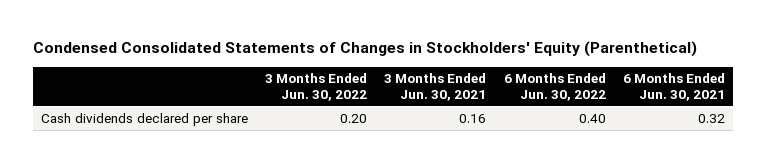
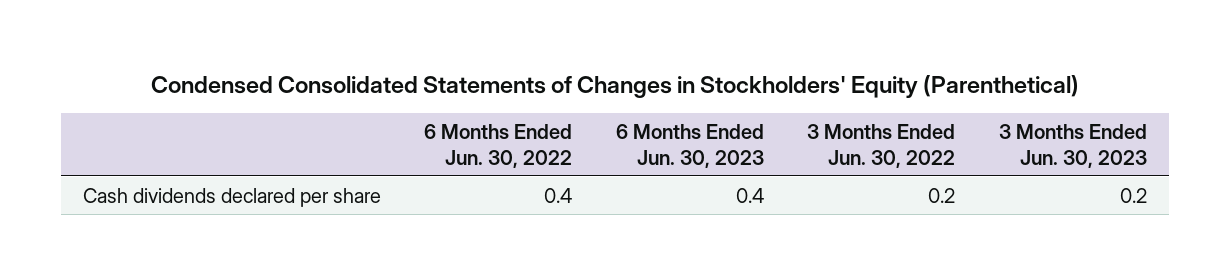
- | 3 Months Ended Jun. 30, 2022 | 3 Months Ended Jun. 30, 2021 | 6 Months Ended Jun. 30, 2022 | 6 Months Ended Jun. 30, 2021
+ | 6 Months Ended Jun. 30, 2022 | 6 Months Ended Jun. 30, 2023 | 3 Months Ended Jun. 30, 2022 | 3 Months Ended Jun. 30, 2023
- Cash dividends declared per share | 0.20 | 0.16 | 0.40 | 0.32
+ Cash dividends declared per share | 0.4 | 0.4 | 0.2 | 0.2

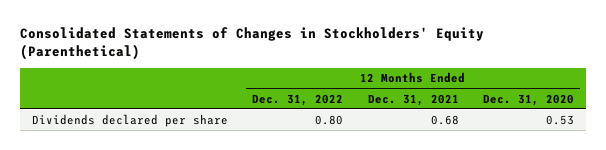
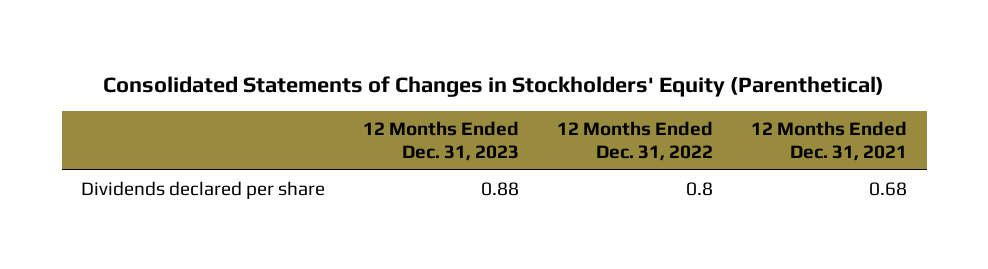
- | 12 Months Ended Dec. 31, 2022 | 12 Months Ended Dec. 31, 2021 | 12 Months Ended Dec. 31, 2020
+ | 12 Months Ended Dec. 31, 2023 | 12 Months Ended Dec. 31, 2022 | 12 Months Ended Dec. 31, 2021
- Dividends declared per share | 0.80 | 0.68 | 0.53
+ Dividends declared per share | 0.88 | 0.8 | 0.68

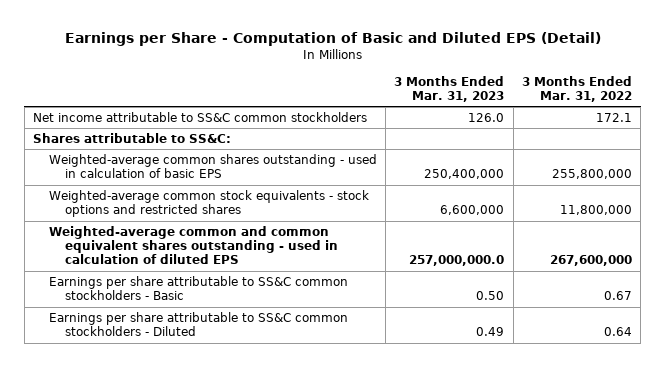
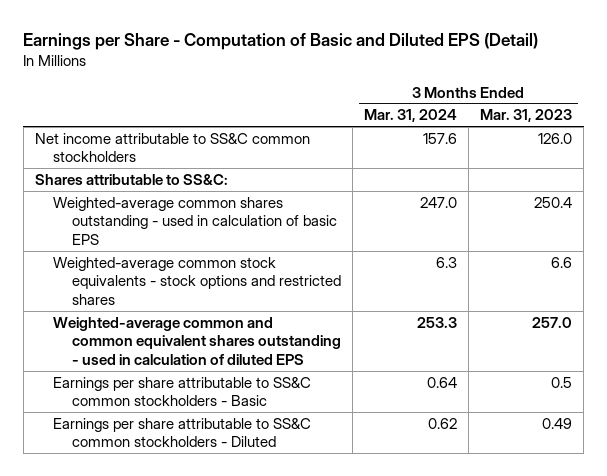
- | 3 Months Ended Mar. 31, 2023 | 3 Months Ended Mar. 31, 2022
+ | 3 Months Ended Mar. 31, 2024 | 3 Months Ended Mar. 31, 2023
- Weighted-average common shares outstanding - used in calculation of basic EPS | 250,400,000 | 255,800,000
- Weighted-average common stock equivalents - stock options and restricted shares | 6,600,000 | 11,800,000
- Weighted-average common and common equivalent shares outstanding - used in calculation of diluted EPS | 257,000,000.0 | 267,600,000
- Earnings per share attributable to SS&C common stockholders - Basic | 0.50 | 0.67
+ Weighted-average common shares outstanding - used in calculation of basic EPS | 247.0 | 250.4
+ Weighted-average common stock equivalents - stock options and restricted shares | 6.3 | 6.6
+ Weighted-average common and common equivalent shares outstanding - used in calculation of diluted EPS | 253.3 | 257.0
+ Earnings per share attributable to SS&C common stockholders - Basic | 0.64 | 0.5

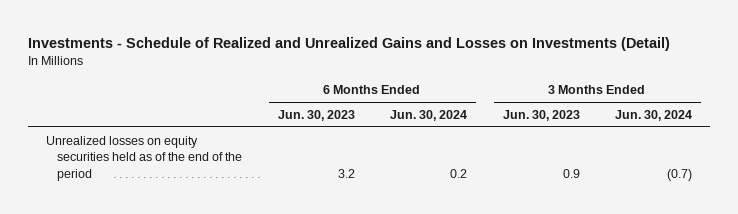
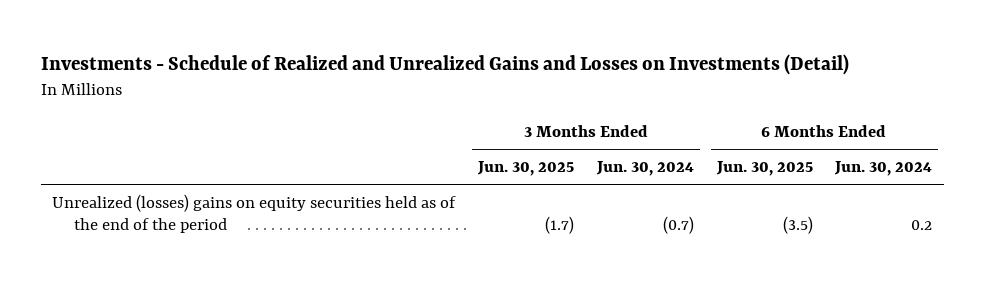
- | 6 Months Ended Jun. 30, 2023 | 6 Months Ended Jun. 30, 2024 | 3 Months Ended Jun. 30, 2023 | 3 Months Ended Jun. 30, 2024
+ | 3 Months Ended Jun. 30, 2025 | 3 Months Ended Jun. 30, 2024 | 6 Months Ended Jun. 30, 2025 | 6 Months Ended Jun. 30, 2024
- Unrealized losses on equity securities held as of the end of the period | 3.2 | 0.2 | 0.9 | (0.7)
+ Unrealized (losses) gains on equity securities held as of the end of the period | (1.7) | (0.7) | (3.5) | 0.2

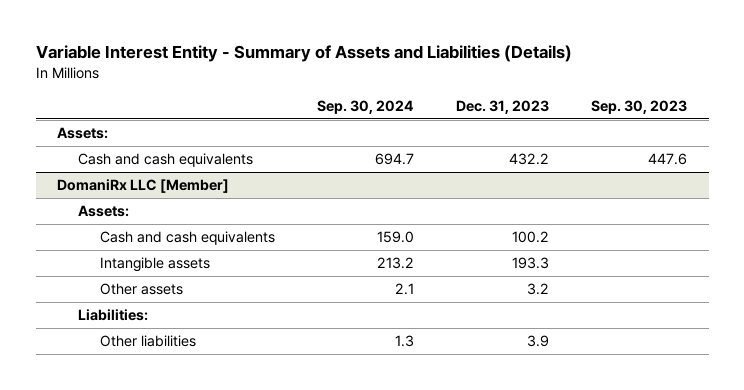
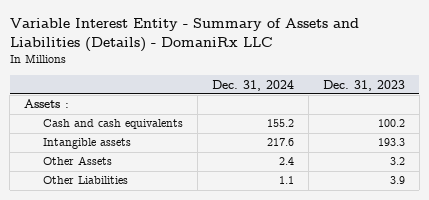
- Variable Interest Entity - Summary of Assets and Liabilities (Details)
+ Variable Interest Entity - Summary of Assets and Liabilities (Details) - DomaniRx LLC
- | Sep. 30, 2024 | Dec. 31, 2023 | Sep. 30, 2023
+ | Dec. 31, 2024 | Dec. 31, 2023
- Assets:
- Cash and cash equivalents | 694.7 | 432.2 | 447.6
- DomaniRx LLC [Member]
- Assets:
+ Assets :
- Other assets | 2.1 | 3.2 |
- Liabilities:
- Other liabilities | 1.3 | 3.9 |
+ Other Assets | 2.4 | 3.2
+ Other Liabilities | 1.1 | 3.9

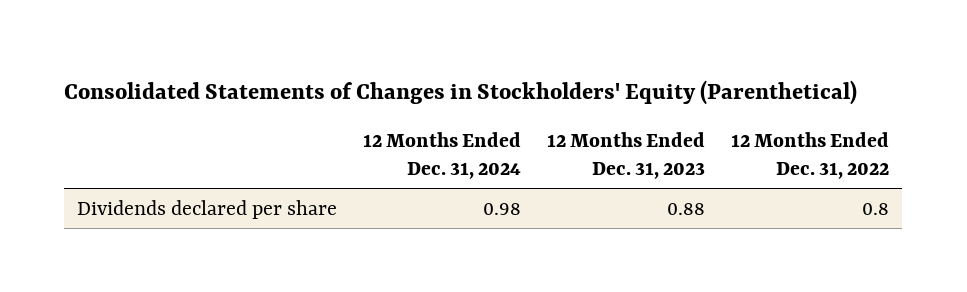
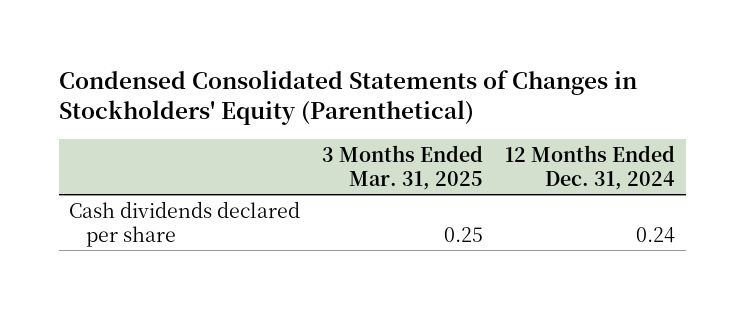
- Consolidated Statements of Changes in Stockholders' Equity (Parenthetical)
+ Condensed Consolidated Statements of Changes in Stockholders' Equity (Parenthetical)
- | 12 Months Ended Dec. 31, 2024 | 12 Months Ended Dec. 31, 2023 | 12 Months Ended Dec. 31, 2022
+ | 3 Months Ended Mar. 31, 2025 | 12 Months Ended Dec. 31, 2024
- Dividends declared per share | 0.98 | 0.88 | 0.8
+ Cash dividends declared per share | 0.25 | 0.24

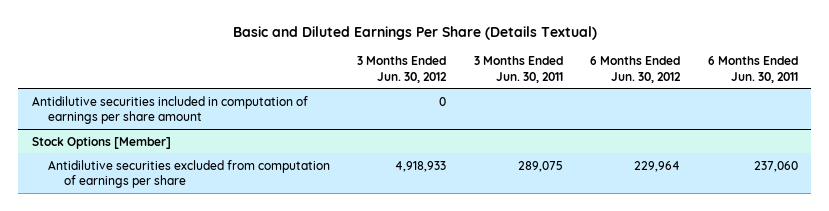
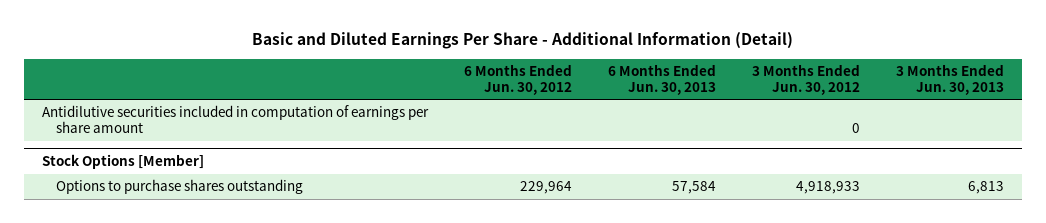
- Basic and Diluted Earnings Per Share (Details Textual)
+ Basic and Diluted Earnings Per Share - Additional Information (Detail)
- | 3 Months Ended Jun. 30, 2012 | 3 Months Ended Jun. 30, 2011 | 6 Months Ended Jun. 30, 2012 | 6 Months Ended Jun. 30, 2011
+ | 6 Months Ended Jun. 30, 2012 | 6 Months Ended Jun. 30, 2013 | 3 Months Ended Jun. 30, 2012 | 3 Months Ended Jun. 30, 2013
@ Stock Options [Member]
- Antidilutive securities excluded from computation of earnings per share | 4,918,933 | 289,075 | 229,964 | 237,060
+ Options to purchase shares outstanding | 229,964 | 57,584 | 4,918,933 | 6,813

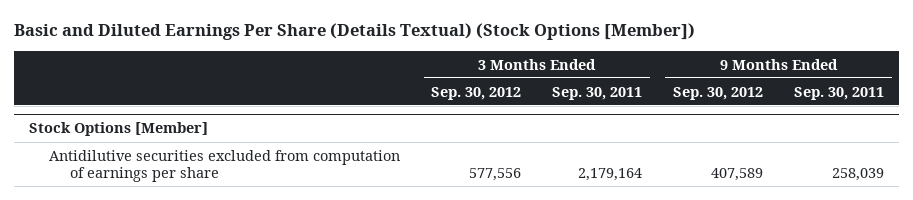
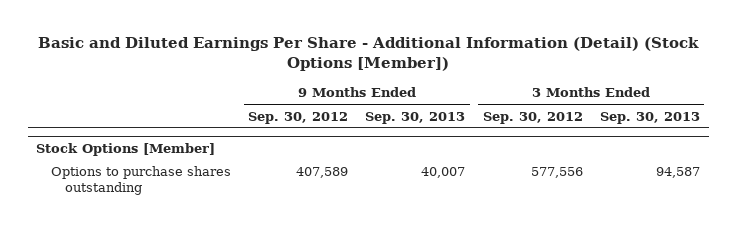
- Basic and Diluted Earnings Per Share (Details Textual) (Stock Options [Member])
+ Basic and Diluted Earnings Per Share - Additional Information (Detail) (Stock Options [Member])
- | 3 Months Ended Sep. 30, 2012 | 3 Months Ended Sep. 30, 2011 | 9 Months Ended Sep. 30, 2012 | 9 Months Ended Sep. 30, 2011
+ | 9 Months Ended Sep. 30, 2012 | 9 Months Ended Sep. 30, 2013 | 3 Months Ended Sep. 30, 2012 | 3 Months Ended Sep. 30, 2013
@ Stock Options [Member]
- Antidilutive securities excluded from computation of earnings per share | 577,556 | 2,179,164 | 407,589 | 258,039
+ Options to purchase shares outstanding | 407,589 | 40,007 | 577,556 | 94,587

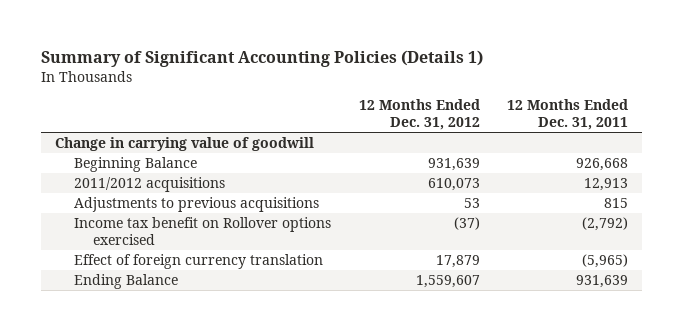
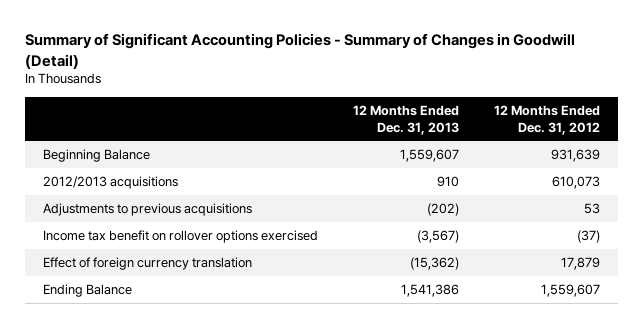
- Summary of Significant Accounting Policies (Details 1)
+ Summary of Significant Accounting Policies - Summary of Changes in Goodwill (Detail)
- | 12 Months Ended Dec. 31, 2012 | 12 Months Ended Dec. 31, 2011
+ | 12 Months Ended Dec. 31, 2013 | 12 Months Ended Dec. 31, 2012
- Change in carrying value of goodwill
- 2011/2012 acquisitions | 610,073 | 12,913
+ 2012/2013 acquisitions | 910 | 610,073
- Income tax benefit on Rollover options exercised | (37) | (2,792)
+ Income tax benefit on rollover options exercised | (3,567) | (37)

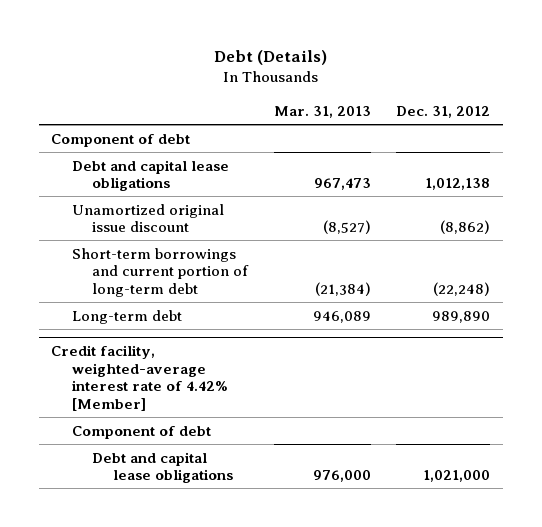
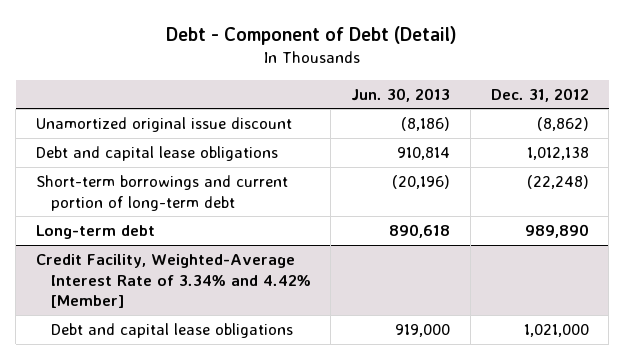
- Debt (Details)
+ Debt - Component of Debt (Detail)
- | Mar. 31, 2013 | Dec. 31, 2012
+ | Jun. 30, 2013 | Dec. 31, 2012
- Component of debt
moved down: Debt and capital lease obligations | 910,814 | 1,012,138
- Credit facility, weighted-average interest rate of 4.42% [Member]
- Component of debt
+ Credit Facility, Weighted-Average Interest Rate of 3.34% and 4.42% [Member]

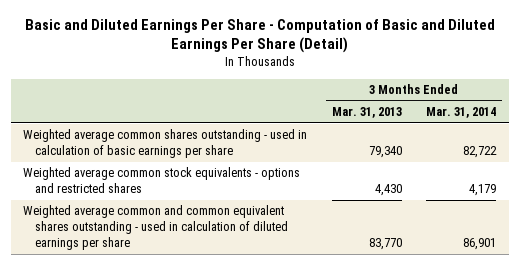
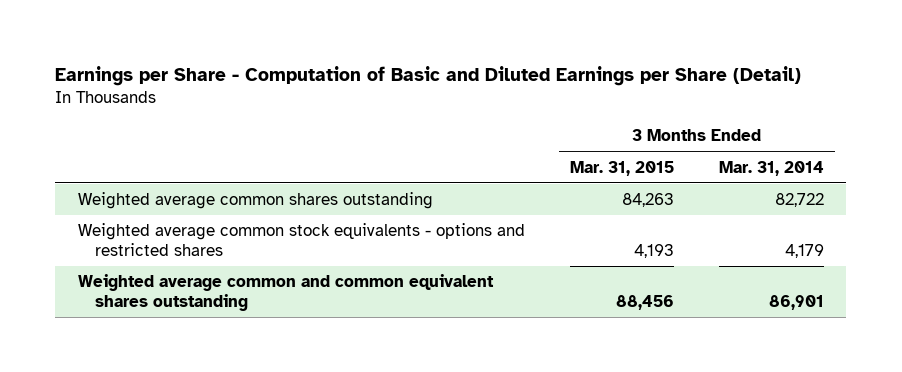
- Basic and Diluted Earnings Per Share - Computation of Basic and Diluted Earnings Per Share (Detail)
+ Earnings per Share - Computation of Basic and Diluted Earnings per Share (Detail)
- | 3 Months Ended Mar. 31, 2013 | 3 Months Ended Mar. 31, 2014
+ | 3 Months Ended Mar. 31, 2015 | 3 Months Ended Mar. 31, 2014
- Weighted average common shares outstanding - used in calculation of basic earnings per share | 79,340 | 82,722
+ Weighted average common shares outstanding | 84,263 | 82,722
- Weighted average common and common equivalent shares outstanding - used in calculation of diluted earnings per share | 83,770 | 86,901
+ Weighted average common and common equivalent shares outstanding | 88,456 | 86,901

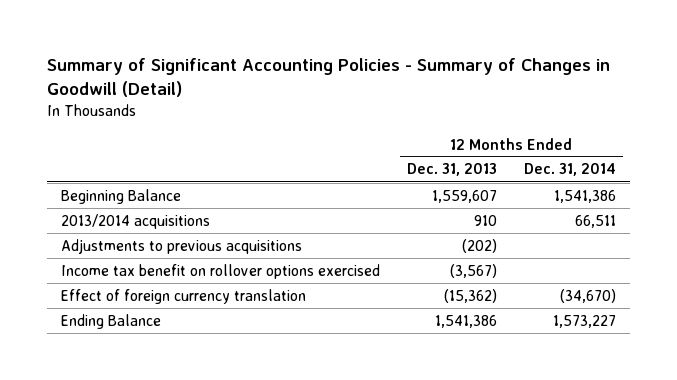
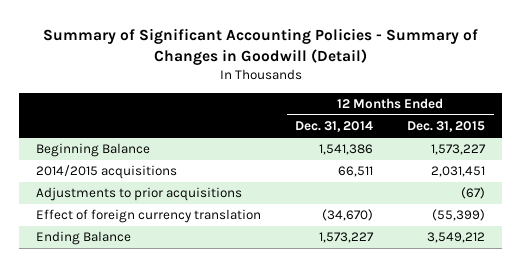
- | 12 Months Ended Dec. 31, 2013 | 12 Months Ended Dec. 31, 2014
+ | 12 Months Ended Dec. 31, 2014 | 12 Months Ended Dec. 31, 2015
- 2013/2014 acquisitions | 910 | 66,511
- Adjustments to previous acquisitions | (202) |
- Income tax benefit on rollover options exercised | (3,567) |
+ 2014/2015 acquisitions | 66,511 | 2,031,451
+ Adjustments to prior acquisitions | | (67)

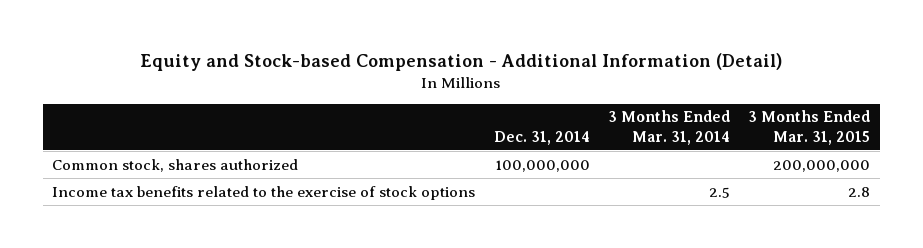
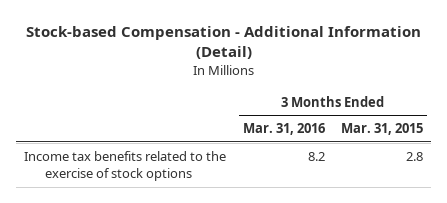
- Equity and Stock-based Compensation - Additional Information (Detail)
+ Stock-based Compensation - Additional Information (Detail)
- | Dec. 31, 2014 | 3 Months Ended Mar. 31, 2014 | 3 Months Ended Mar. 31, 2015
+ | 3 Months Ended Mar. 31, 2016 | 3 Months Ended Mar. 31, 2015
- Common stock, shares authorized | 100,000,000 | | 200,000,000

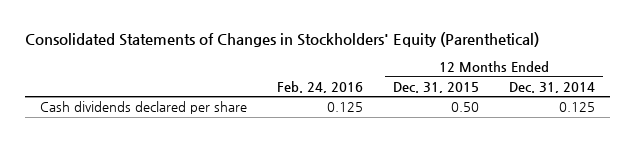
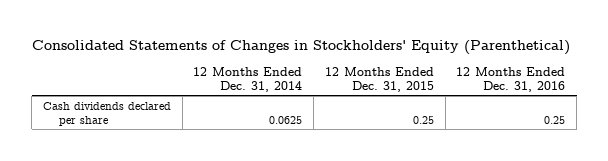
- | Feb. 24, 2016 | 12 Months Ended Dec. 31, 2015 | 12 Months Ended Dec. 31, 2014
+ | 12 Months Ended Dec. 31, 2014 | 12 Months Ended Dec. 31, 2015 | 12 Months Ended Dec. 31, 2016
- Cash dividends declared per share | 0.125 | 0.50 | 0.125
+ Cash dividends declared per share | 0.0625 | 0.25 | 0.25

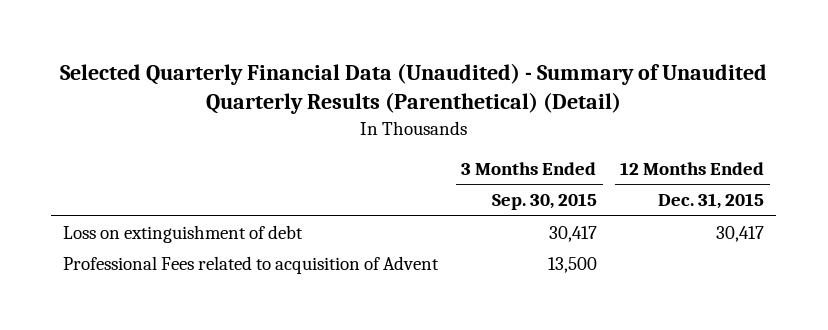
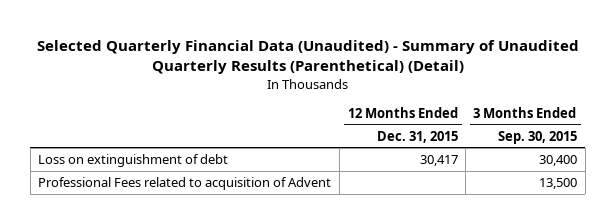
- | 3 Months Ended Sep. 30, 2015 | 12 Months Ended Dec. 31, 2015
+ | 12 Months Ended Dec. 31, 2015 | 3 Months Ended Sep. 30, 2015
- Loss on extinguishment of debt | 30,417 | 30,417
+ Loss on extinguishment of debt | 30,417 | 30,400

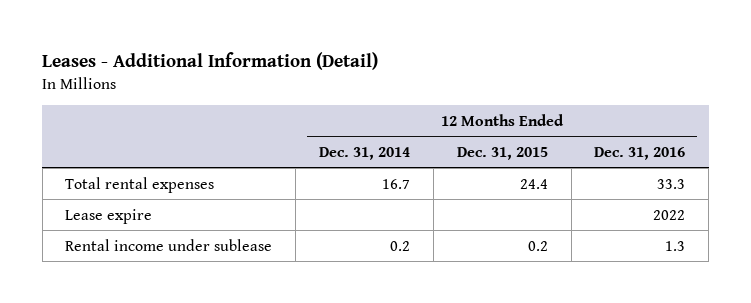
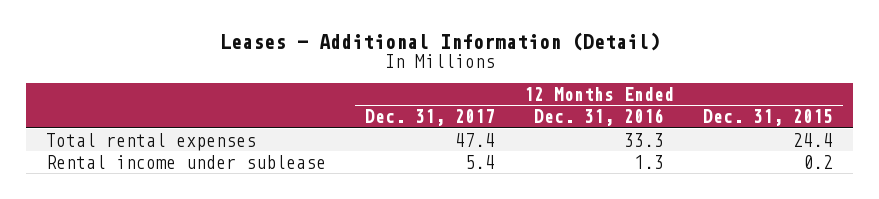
- | 12 Months Ended Dec. 31, 2014 | 12 Months Ended Dec. 31, 2015 | 12 Months Ended Dec. 31, 2016
+ | 12 Months Ended Dec. 31, 2017 | 12 Months Ended Dec. 31, 2016 | 12 Months Ended Dec. 31, 2015
- Lease expire | | | 2022

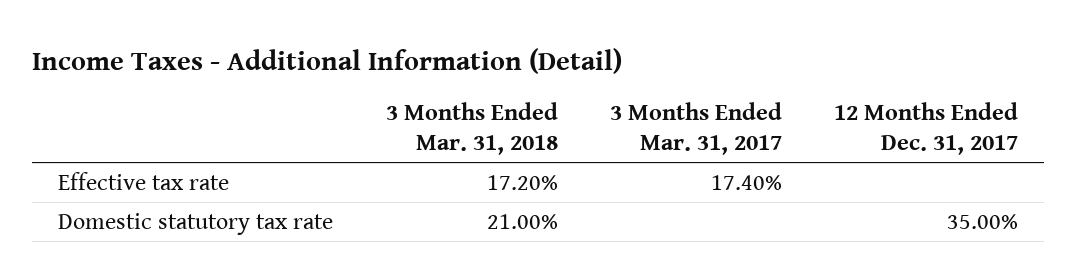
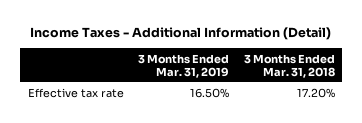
- | 3 Months Ended Mar. 31, 2018 | 3 Months Ended Mar. 31, 2017 | 12 Months Ended Dec. 31, 2017
+ | 3 Months Ended Mar. 31, 2019 | 3 Months Ended Mar. 31, 2018
- Domestic statutory tax rate | 21.00% | | 35.00%

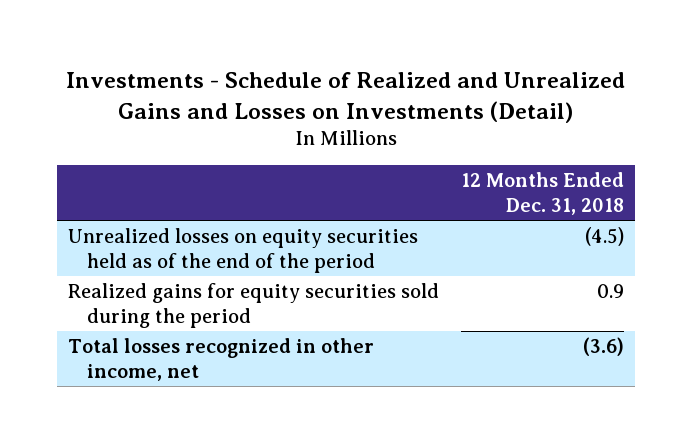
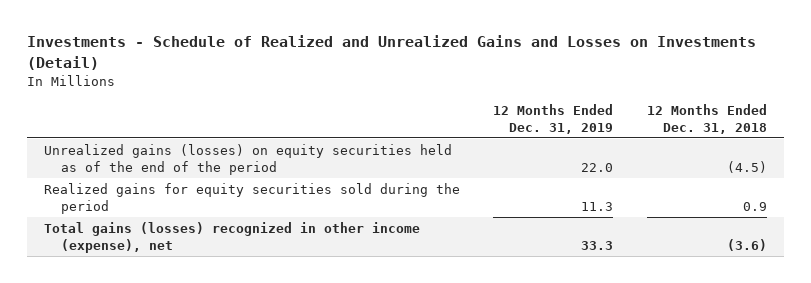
- | 12 Months Ended Dec. 31, 2018
+ | 12 Months Ended Dec. 31, 2019 | 12 Months Ended Dec. 31, 2018
- Unrealized losses on equity securities held as of the end of the period | (4.5)
+ Unrealized gains (losses) on equity securities held as of the end of the period | 22.0 | (4.5)
- Total losses recognized in other income, net | (3.6)
+ Total gains (losses) recognized in other income (expense), net | 33.3 | (3.6)

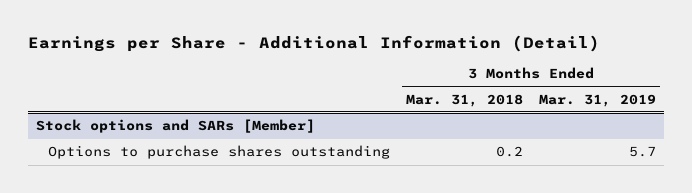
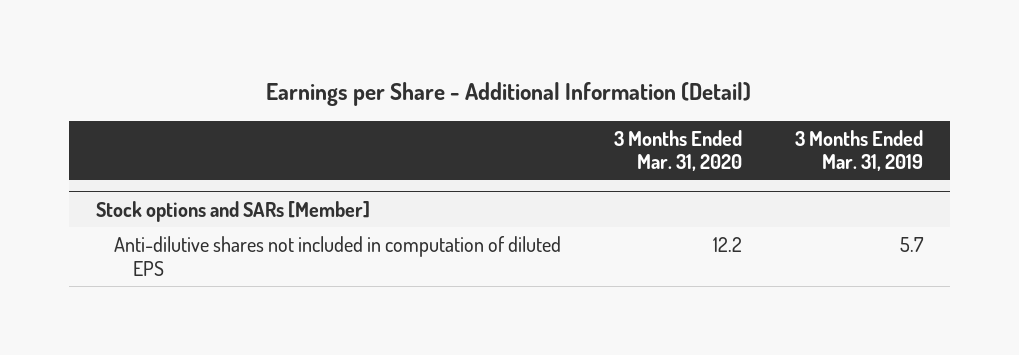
- | 3 Months Ended Mar. 31, 2018 | 3 Months Ended Mar. 31, 2019
+ | 3 Months Ended Mar. 31, 2020 | 3 Months Ended Mar. 31, 2019
@ Stock options and SARs [Member]
- Options to purchase shares outstanding | 0.2 | 5.7
+ Anti-dilutive shares not included in computation of diluted EPS | 12.2 | 5.7

